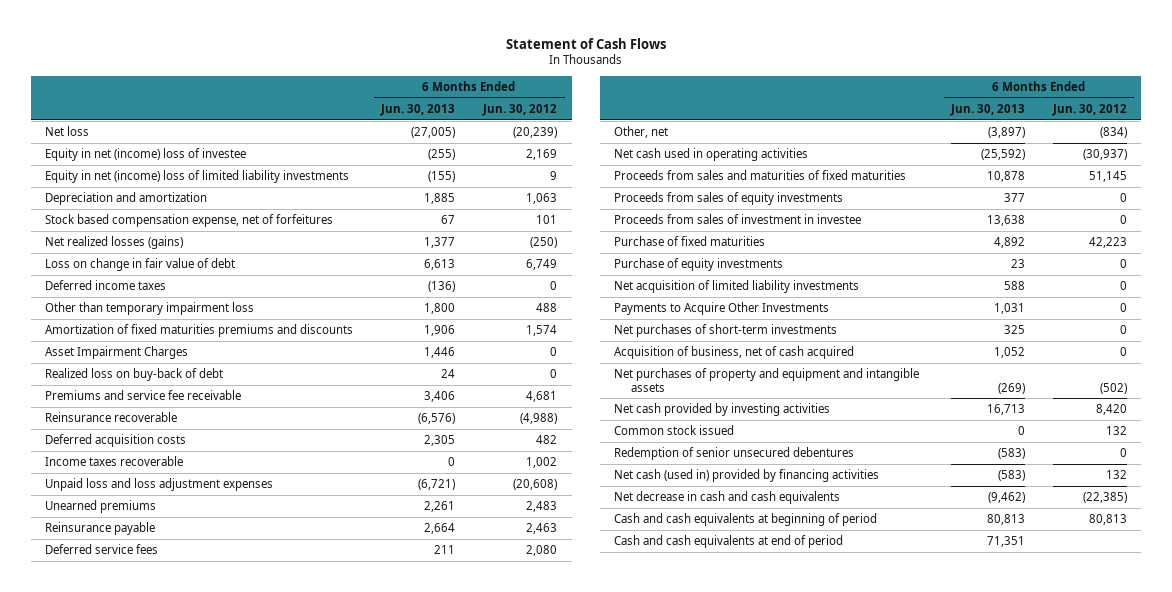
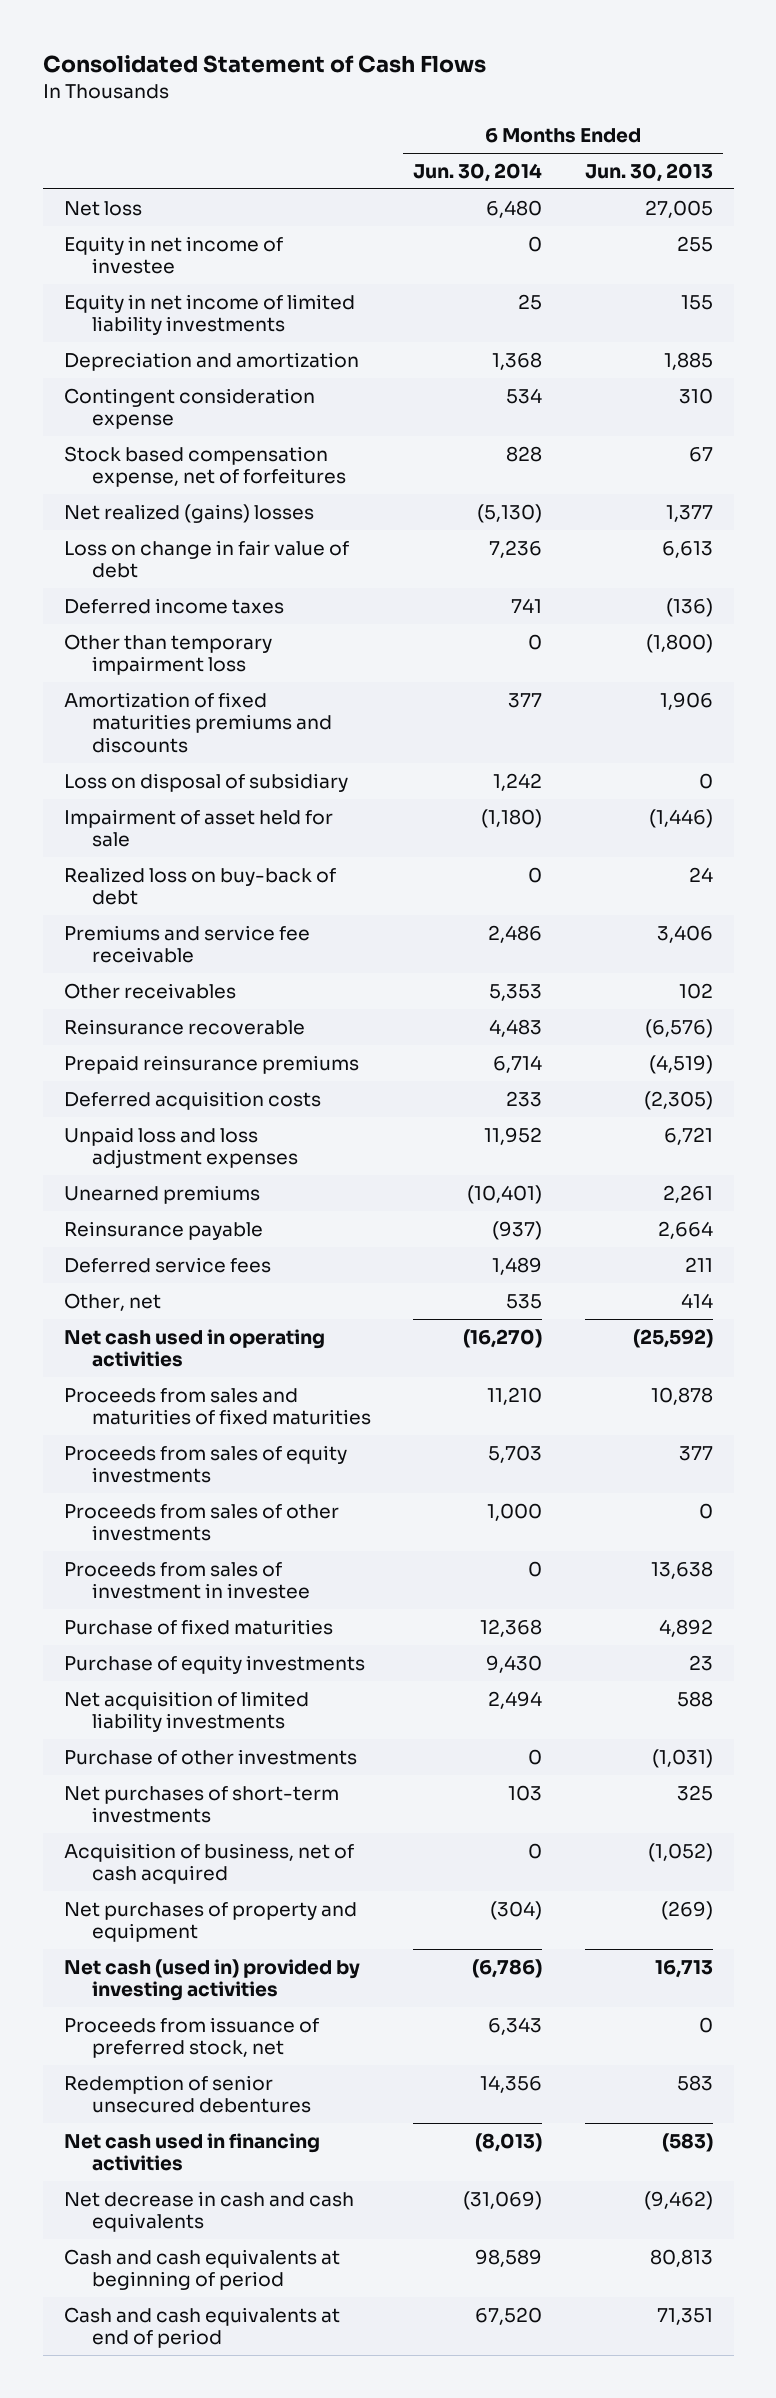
- Statement of Cash Flows
+ Consolidated Statement of Cash Flows
- | 6 Months Ended Jun. 30, 2013 | 6 Months Ended Jun. 30, 2012
+ | 6 Months Ended Jun. 30, 2014 | 6 Months Ended Jun. 30, 2013
- Net loss | (27,005) | (20,239)
- Equity in net (income) loss of investee | (255) | 2,169
- Equity in net (income) loss of limited liability investments | (155) | 9
+ Net loss | 6,480 | 27,005
+ Equity in net income of investee | 0 | 255
+ Equity in net income of limited liability investments | 25 | 155
+ Contingent consideration expense | 534 | 310
- Net realized losses (gains) | 1,377 | (250)
+ Net realized (gains) losses | (5,130) | 1,377
- Other than temporary impairment loss | 1,800 | 488
+ Other than temporary impairment loss | 0 | (1,800)
- Asset Impairment Charges | 1,446 | 0
+ Loss on disposal of subsidiary | 1,242 | 0
+ Impairment of asset held for sale | (1,180) | (1,446)
+ Other receivables | 5,353 | 102
- Deferred acquisition costs | 2,305 | 482
- Income taxes recoverable | 0 | 1,002
- Unpaid loss and loss adjustment expenses | (6,721) | (20,608)
+ Prepaid reinsurance premiums | 6,714 | (4,519)
+ Deferred acquisition costs | 233 | (2,305)
+ Unpaid loss and loss adjustment expenses | 11,952 | 6,721
- Other, net | (3,897) | (834)
+ Other, net | 535 | 414
+ Proceeds from sales of other investments | 1,000 | 0
- Payments to Acquire Other Investments | 1,031 | 0
+ Purchase of other investments | 0 | (1,031)
- Acquisition of business, net of cash acquired | 1,052 | 0
- Net purchases of property and equipment and intangible assets | (269) | (502)
- Net cash provided by investing activities | 16,713 | 8,420
- Common stock issued | 0 | 132
- Redemption of senior unsecured debentures | (583) | 0
- Net cash (used in) provided by financing activities | (583) | 132
+ Acquisition of business, net of cash acquired | 0 | (1,052)
+ Net purchases of property and equipment | (304) | (269)
+ Net cash (used in) provided by investing activities | (6,786) | 16,713
+ Proceeds from issuance of preferred stock, net | 6,343 | 0
+ Redemption of senior unsecured debentures | 14,356 | 583
+ Net cash used in financing activities | (8,013) | (583)

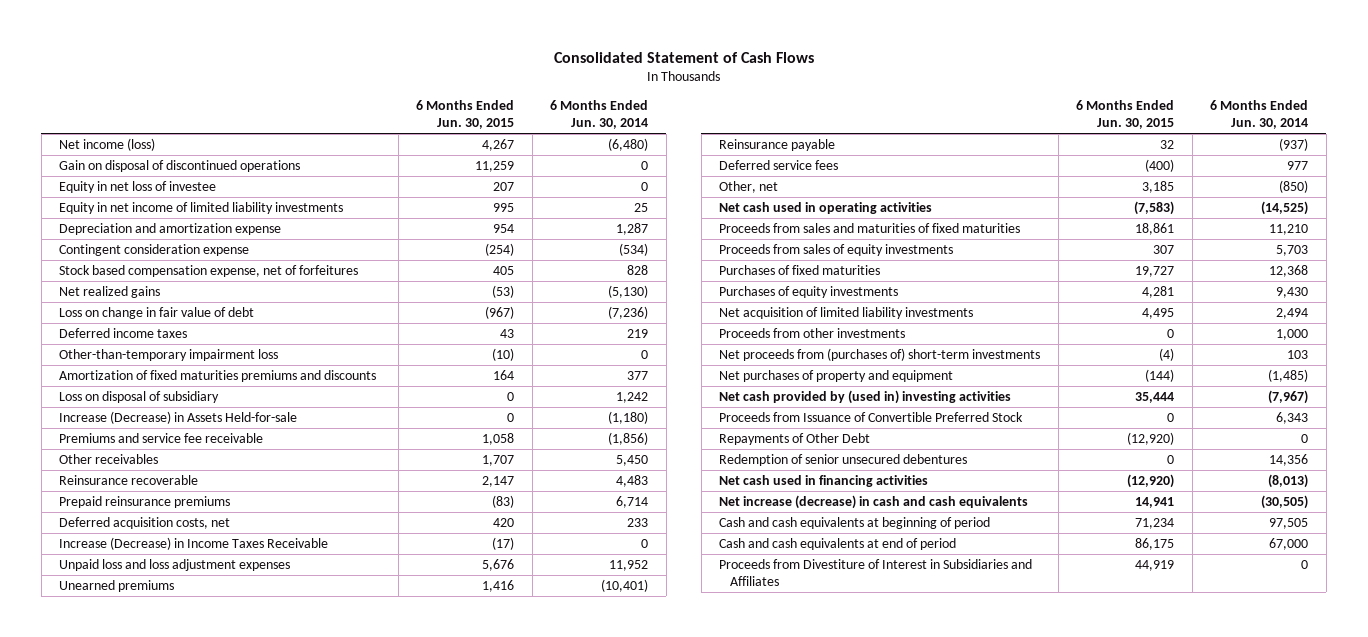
- | 6 Months Ended Jun. 30, 2014 | 6 Months Ended Jun. 30, 2013
+ | 6 Months Ended Jun. 30, 2015 | 6 Months Ended Jun. 30, 2014
- Net loss | 6,480 | 27,005
- Equity in net income of investee | 0 | 255
+ Net income (loss) | 4,267 | (6,480)
+ Gain on disposal of discontinued operations | 11,259 | 0
+ Equity in net loss of investee | 207 | 0
- Depreciation and amortization | 1,368 | 1,885
- Contingent consideration expense | 534 | 310
+ Depreciation and amortization expense | 954 | 1,287
+ Contingent consideration expense | (254) | (534)
- Net realized (gains) losses | (5,130) | 1,377
- Loss on change in fair value of debt | 7,236 | 6,613
- Deferred income taxes | 741 | (136)
- Other than temporary impairment loss | 0 | (1,800)
+ Net realized gains | (53) | (5,130)
+ Loss on change in fair value of debt | (967) | (7,236)
+ Deferred income taxes | 43 | 219
+ Other-than-temporary impairment loss | (10) | 0
- Impairment of asset held for sale | (1,180) | (1,446)
- Realized loss on buy-back of debt | 0 | 24
- Premiums and service fee receivable | 2,486 | 3,406
- Other receivables | 5,353 | 102
+ Increase (Decrease) in Assets Held-for-sale | 0 | (1,180)
+ Premiums and service fee receivable | 1,058 | (1,856)
+ Other receivables | 1,707 | 5,450
- Deferred acquisition costs | 233 | (2,305)
+ Deferred acquisition costs, net | 420 | 233
+ Increase (Decrease) in Income Taxes Receivable | (17) | 0
- Deferred service fees | 1,489 | 211
- Other, net | 535 | 414
- Net cash used in operating activities | (16,270) | (25,592)
+ Deferred service fees | (400) | 977
+ Other, net | 3,185 | (850)
+ Net cash used in operating activities | (7,583) | (14,525)
- Proceeds from sales of other investments | 1,000 | 0
- Proceeds from sales of investment in investee | 0 | 13,638
- Purchase of fixed maturities | 12,368 | 4,892
- Purchase of equity investments | 9,430 | 23
+ Purchases of fixed maturities | 19,727 | 12,368
+ Purchases of equity investments | 4,281 | 9,430
- Purchase of other investments | 0 | (1,031)
- Net purchases of short-term investments | 103 | 325
- Acquisition of business, net of cash acquired | 0 | (1,052)
- Net purchases of property and equipment | (304) | (269)
- Net cash (used in) provided by investing activities | (6,786) | 16,713
- Proceeds from issuance of preferred stock, net | 6,343 | 0
+ Proceeds from other investments | 0 | 1,000
+ Net proceeds from (purchases of) short-term investments | (4) | 103
+ Net purchases of property and equipment | (144) | (1,485)
+ Net cash provided by (used in) investing activities | 35,444 | (7,967)
+ Proceeds from Issuance of Convertible Preferred Stock | 0 | 6,343
+ Repayments of Other Debt | (12,920) | 0
- Net decrease in cash and cash equivalents | (31,069) | (9,462)
- Cash and cash equivalents at beginning of period | 98,589 | 80,813
- Cash and cash equivalents at end of period | 67,520 | 71,351
+ Net increase (decrease) in cash and cash equivalents | 14,941 | (30,505)
+ Cash and cash equivalents at beginning of period | 71,234 | 97,505
+ Cash and cash equivalents at end of period | 86,175 | 67,000
+ Proceeds from Divestiture of Interest in Subsidiaries and Affiliates | 44,919 | 0

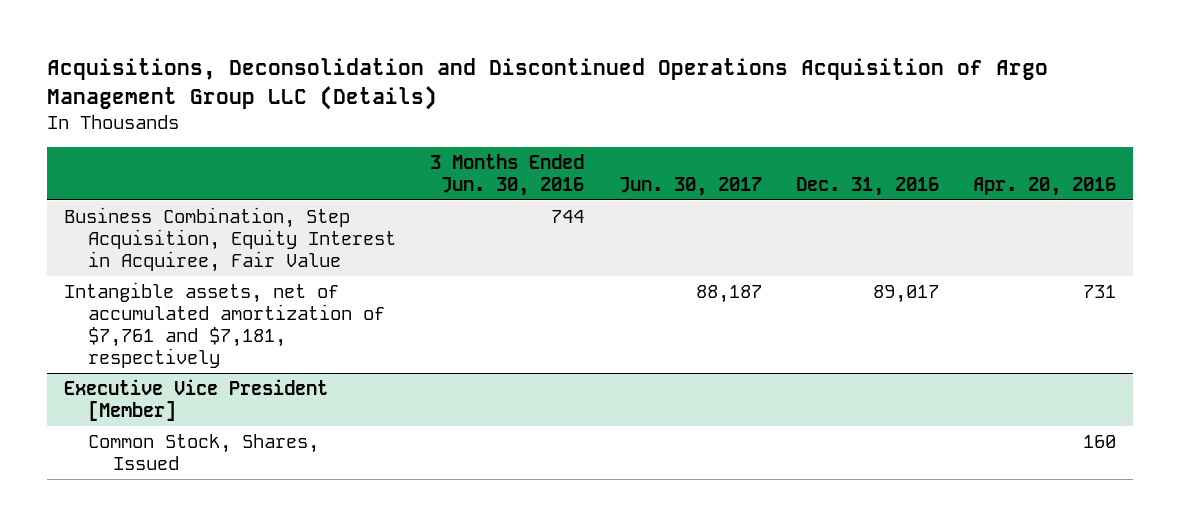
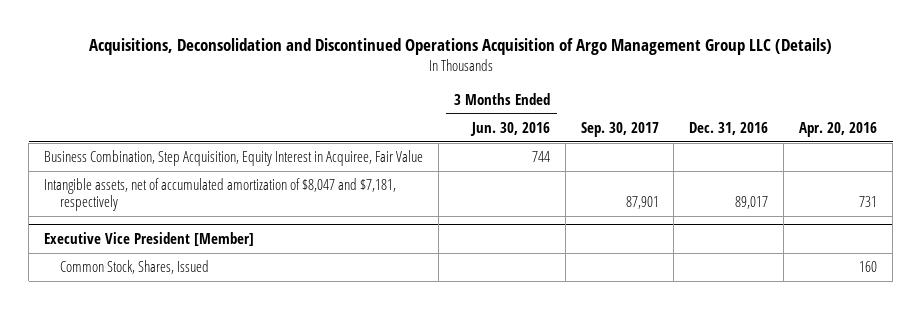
- | 3 Months Ended Jun. 30, 2016 | Jun. 30, 2017 | Dec. 31, 2016 | Apr. 20, 2016
+ | 3 Months Ended Jun. 30, 2016 | Sep. 30, 2017 | Dec. 31, 2016 | Apr. 20, 2016
- Intangible assets, net of accumulated amortization of $7,761 and $7,181, respectively | | 88,187 | 89,017 | 731
+ Intangible assets, net of accumulated amortization of $8,047 and $7,181, respectively | | 87,901 | 89,017 | 731

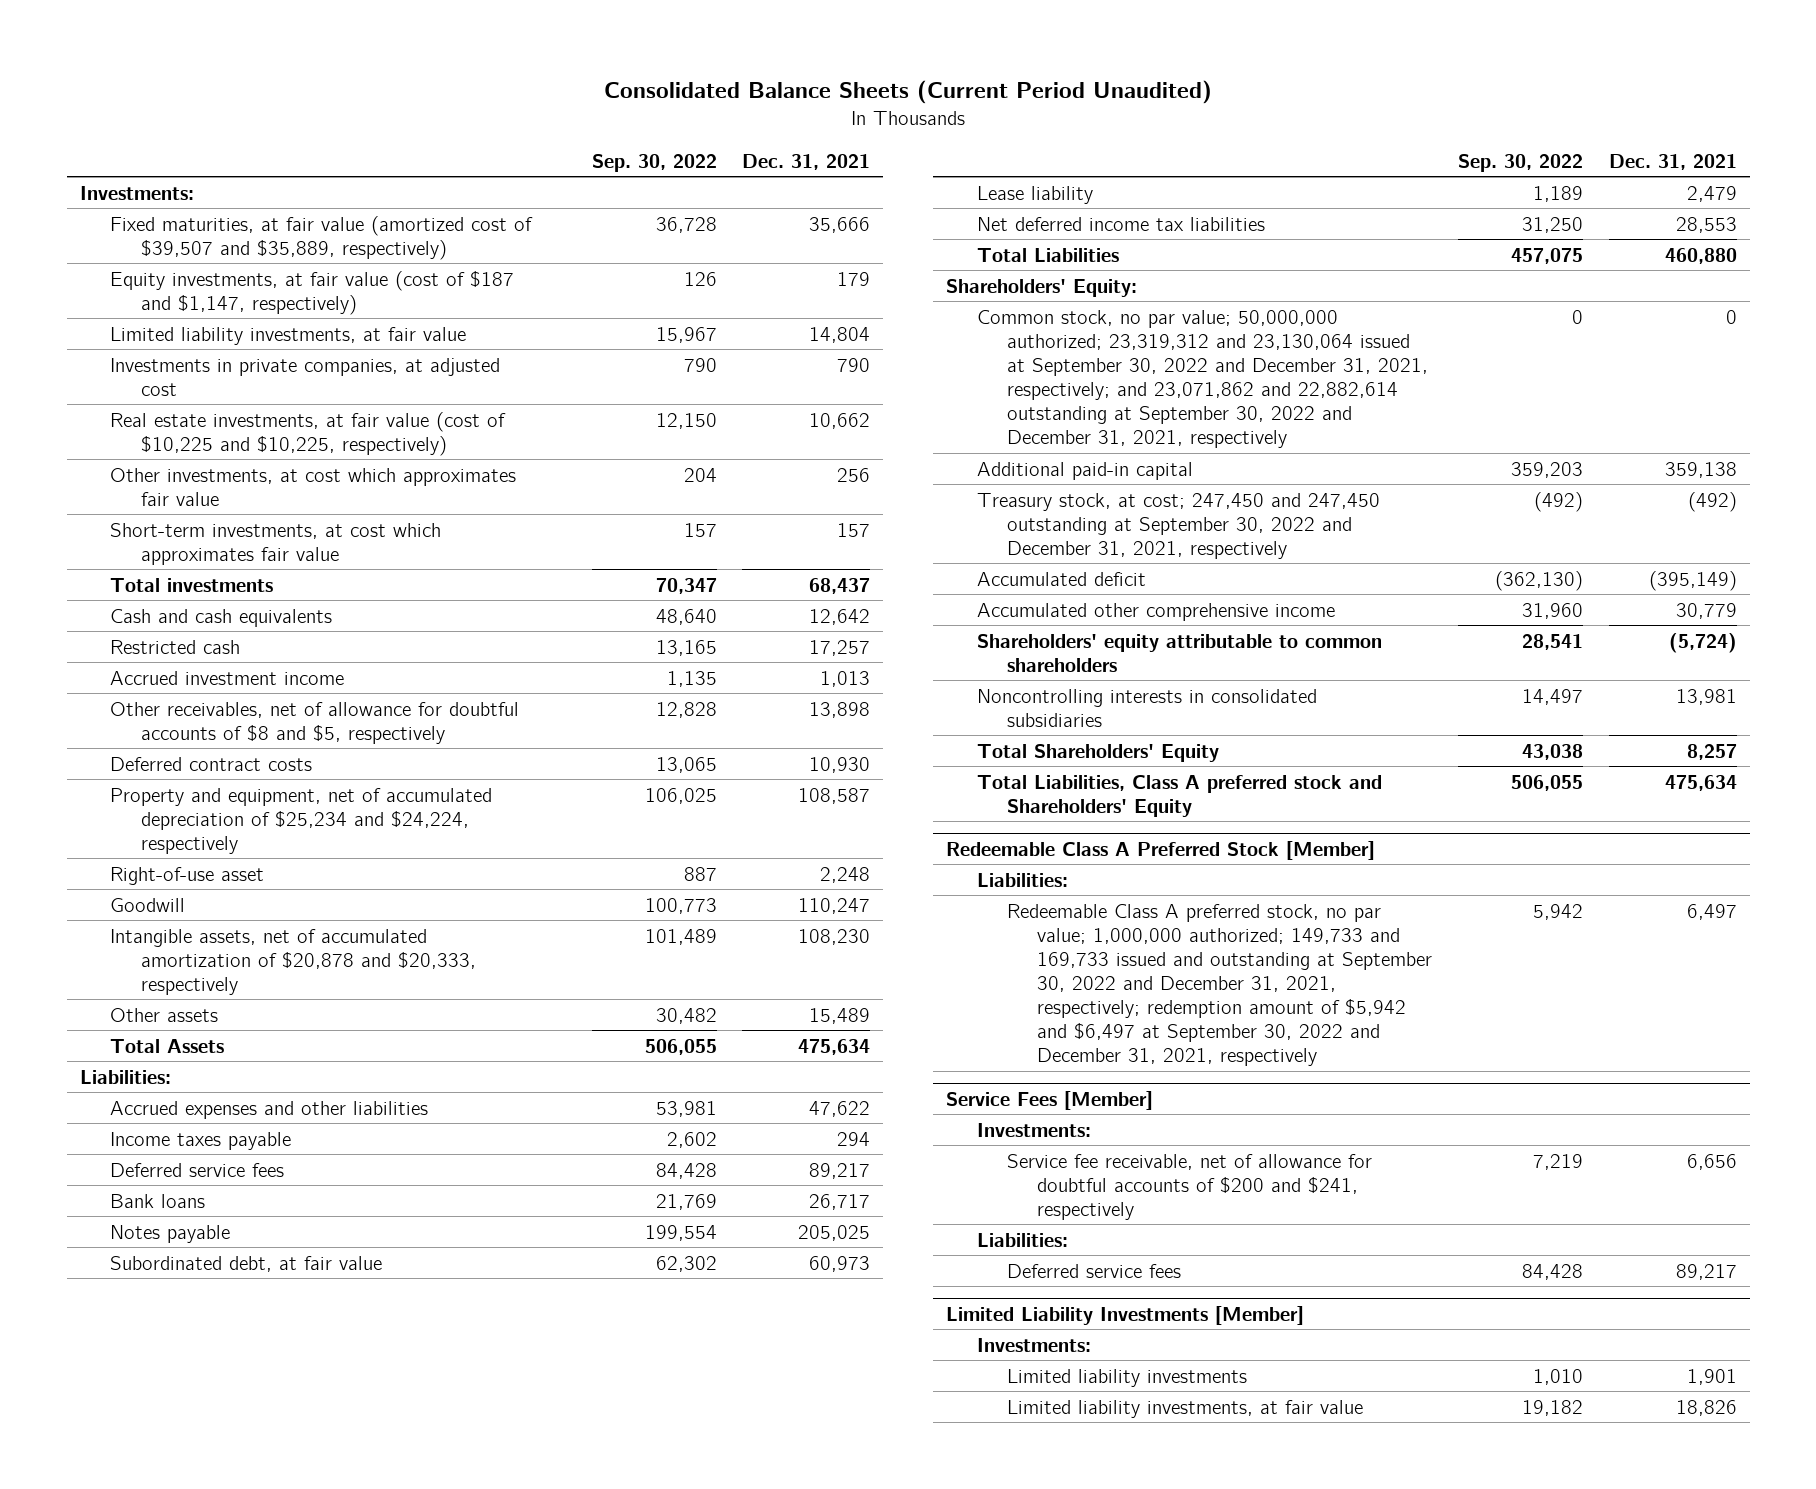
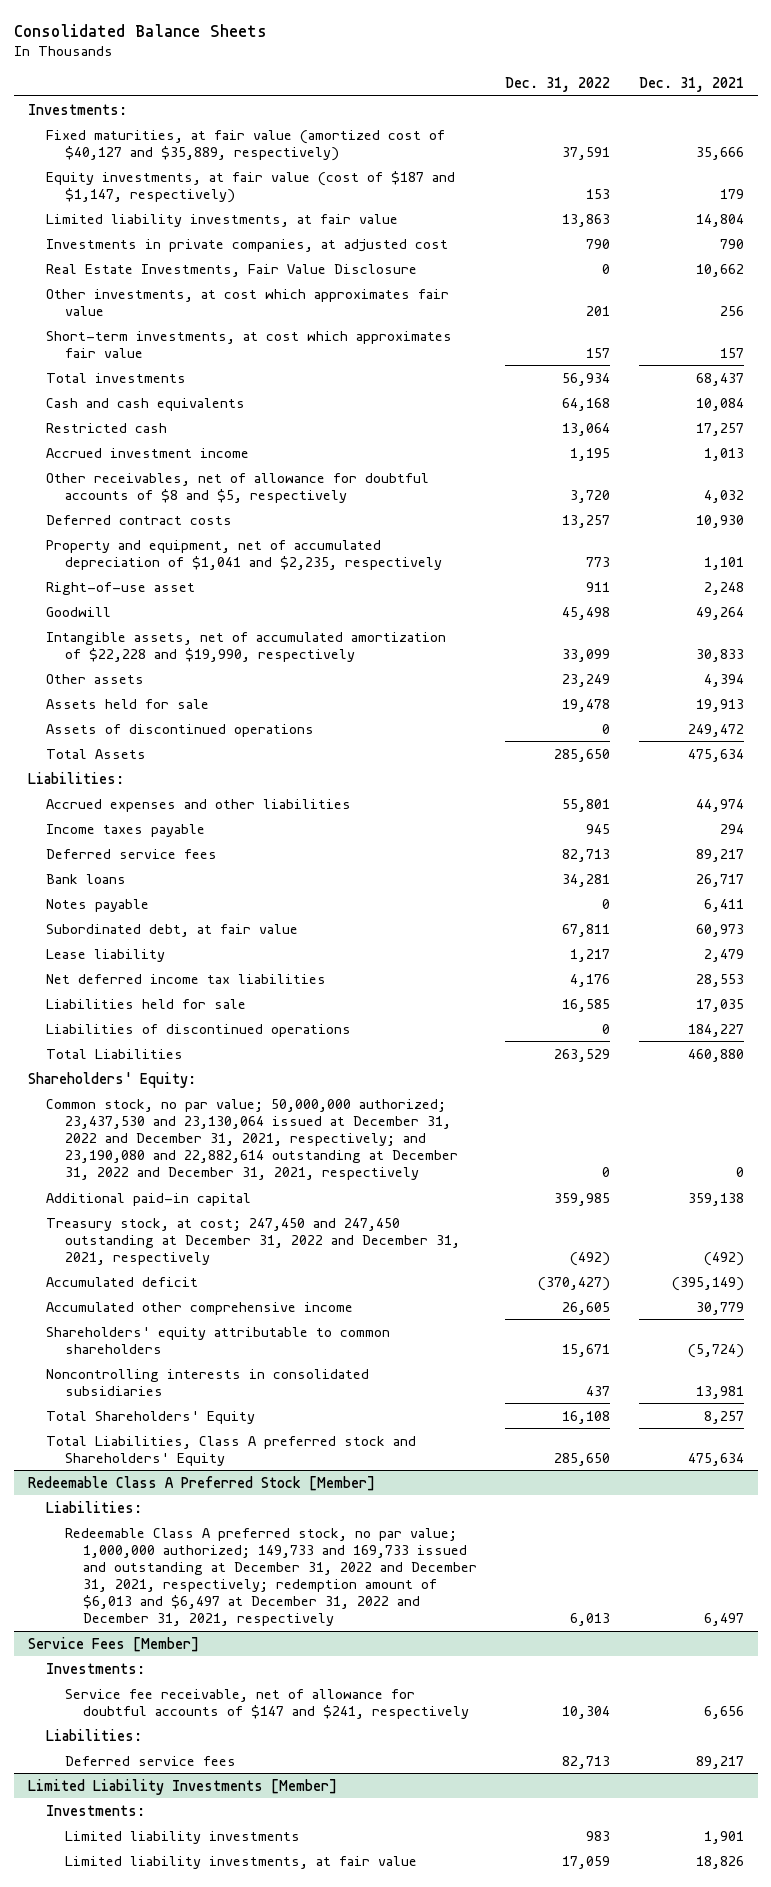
- Consolidated Balance Sheets (Current Period Unaudited)
+ Consolidated Balance Sheets
- | Sep. 30, 2022 | Dec. 31, 2021
+ | Dec. 31, 2022 | Dec. 31, 2021
- Fixed maturities, at fair value (amortized cost of $39,507 and $35,889, respectively) | 36,728 | 35,666
+ Fixed maturities, at fair value (amortized cost of $40,127 and $35,889, respectively) | 37,591 | 35,666
- Real estate investments, at fair value (cost of $10,225 and $10,225, respectively) | 12,150 | 10,662
+ Real Estate Investments, Fair Value Disclosure | 0 | 10,662
- Cash and cash equivalents | 48,640 | 12,642
+ Cash and cash equivalents | 64,168 | 10,084
- Other receivables, net of allowance for doubtful accounts of $8 and $5, respectively | 12,828 | 13,898
+ Other receivables, net of allowance for doubtful accounts of $8 and $5, respectively | 3,720 | 4,032
- Property and equipment, net of accumulated depreciation of $25,234 and $24,224, respectively | 106,025 | 108,587
+ Property and equipment, net of accumulated depreciation of $1,041 and $2,235, respectively | 773 | 1,101
- Goodwill | 100,773 | 110,247
- Intangible assets, net of accumulated amortization of $20,878 and $20,333, respectively | 101,489 | 108,230
- Other assets | 30,482 | 15,489
+ Goodwill | 45,498 | 49,264
+ Intangible assets, net of accumulated amortization of $22,228 and $19,990, respectively | 33,099 | 30,833
+ Other assets | 23,249 | 4,394
+ Assets held for sale | 19,478 | 19,913
+ Assets of discontinued operations | 0 | 249,472
- Accrued expenses and other liabilities | 53,981 | 47,622
+ Accrued expenses and other liabilities | 55,801 | 44,974
- Notes payable | 199,554 | 205,025
+ Notes payable | 0 | 6,411
+ Liabilities held for sale | 16,585 | 17,035
+ Liabilities of discontinued operations | 0 | 184,227
- Common stock, no par value; 50,000,000 authorized; 23,319,312 and 23,130,064 issued at September 30, 2022 and December 31, 2021, respectively; and 23,071,862 and 22,882,614 outstanding at September 30, 2022 and December 31, 2021, respectively | 0 | 0
+ Common stock, no par value; 50,000,000 authorized; 23,437,530 and 23,130,064 issued at December 31, 2022 and December 31, 2021, respectively; and 23,190,080 and 22,882,614 outstanding at December 31, 2022 and December 31, 2021, respectively | 0 | 0
- Treasury stock, at cost; 247,450 and 247,450 outstanding at September 30, 2022 and December 31, 2021, respectively | (492) | (492)
+ Treasury stock, at cost; 247,450 and 247,450 outstanding at December 31, 2022 and December 31, 2021, respectively | (492) | (492)
@ Redeemable Class A Preferred Stock [Member]
- Redeemable Class A preferred stock, no par value; 1,000,000 authorized; 149,733 and 169,733 issued and outstanding at September 30, 2022 and December 31, 2021, respectively; redemption amount of $5,942 and $6,497 at September 30, 2022 and December 31, 2021, respectively | 5,942 | 6,497
+ Redeemable Class A preferred stock, no par value; 1,000,000 authorized; 149,733 and 169,733 issued and outstanding at December 31, 2022 and December 31, 2021, respectively; redemption amount of $6,013 and $6,497 at December 31, 2022 and December 31, 2021, respectively | 6,013 | 6,497
@ Service Fees [Member]
- Service fee receivable, net of allowance for doubtful accounts of $200 and $241, respectively | 7,219 | 6,656
+ Service fee receivable, net of allowance for doubtful accounts of $147 and $241, respectively | 10,304 | 6,656

